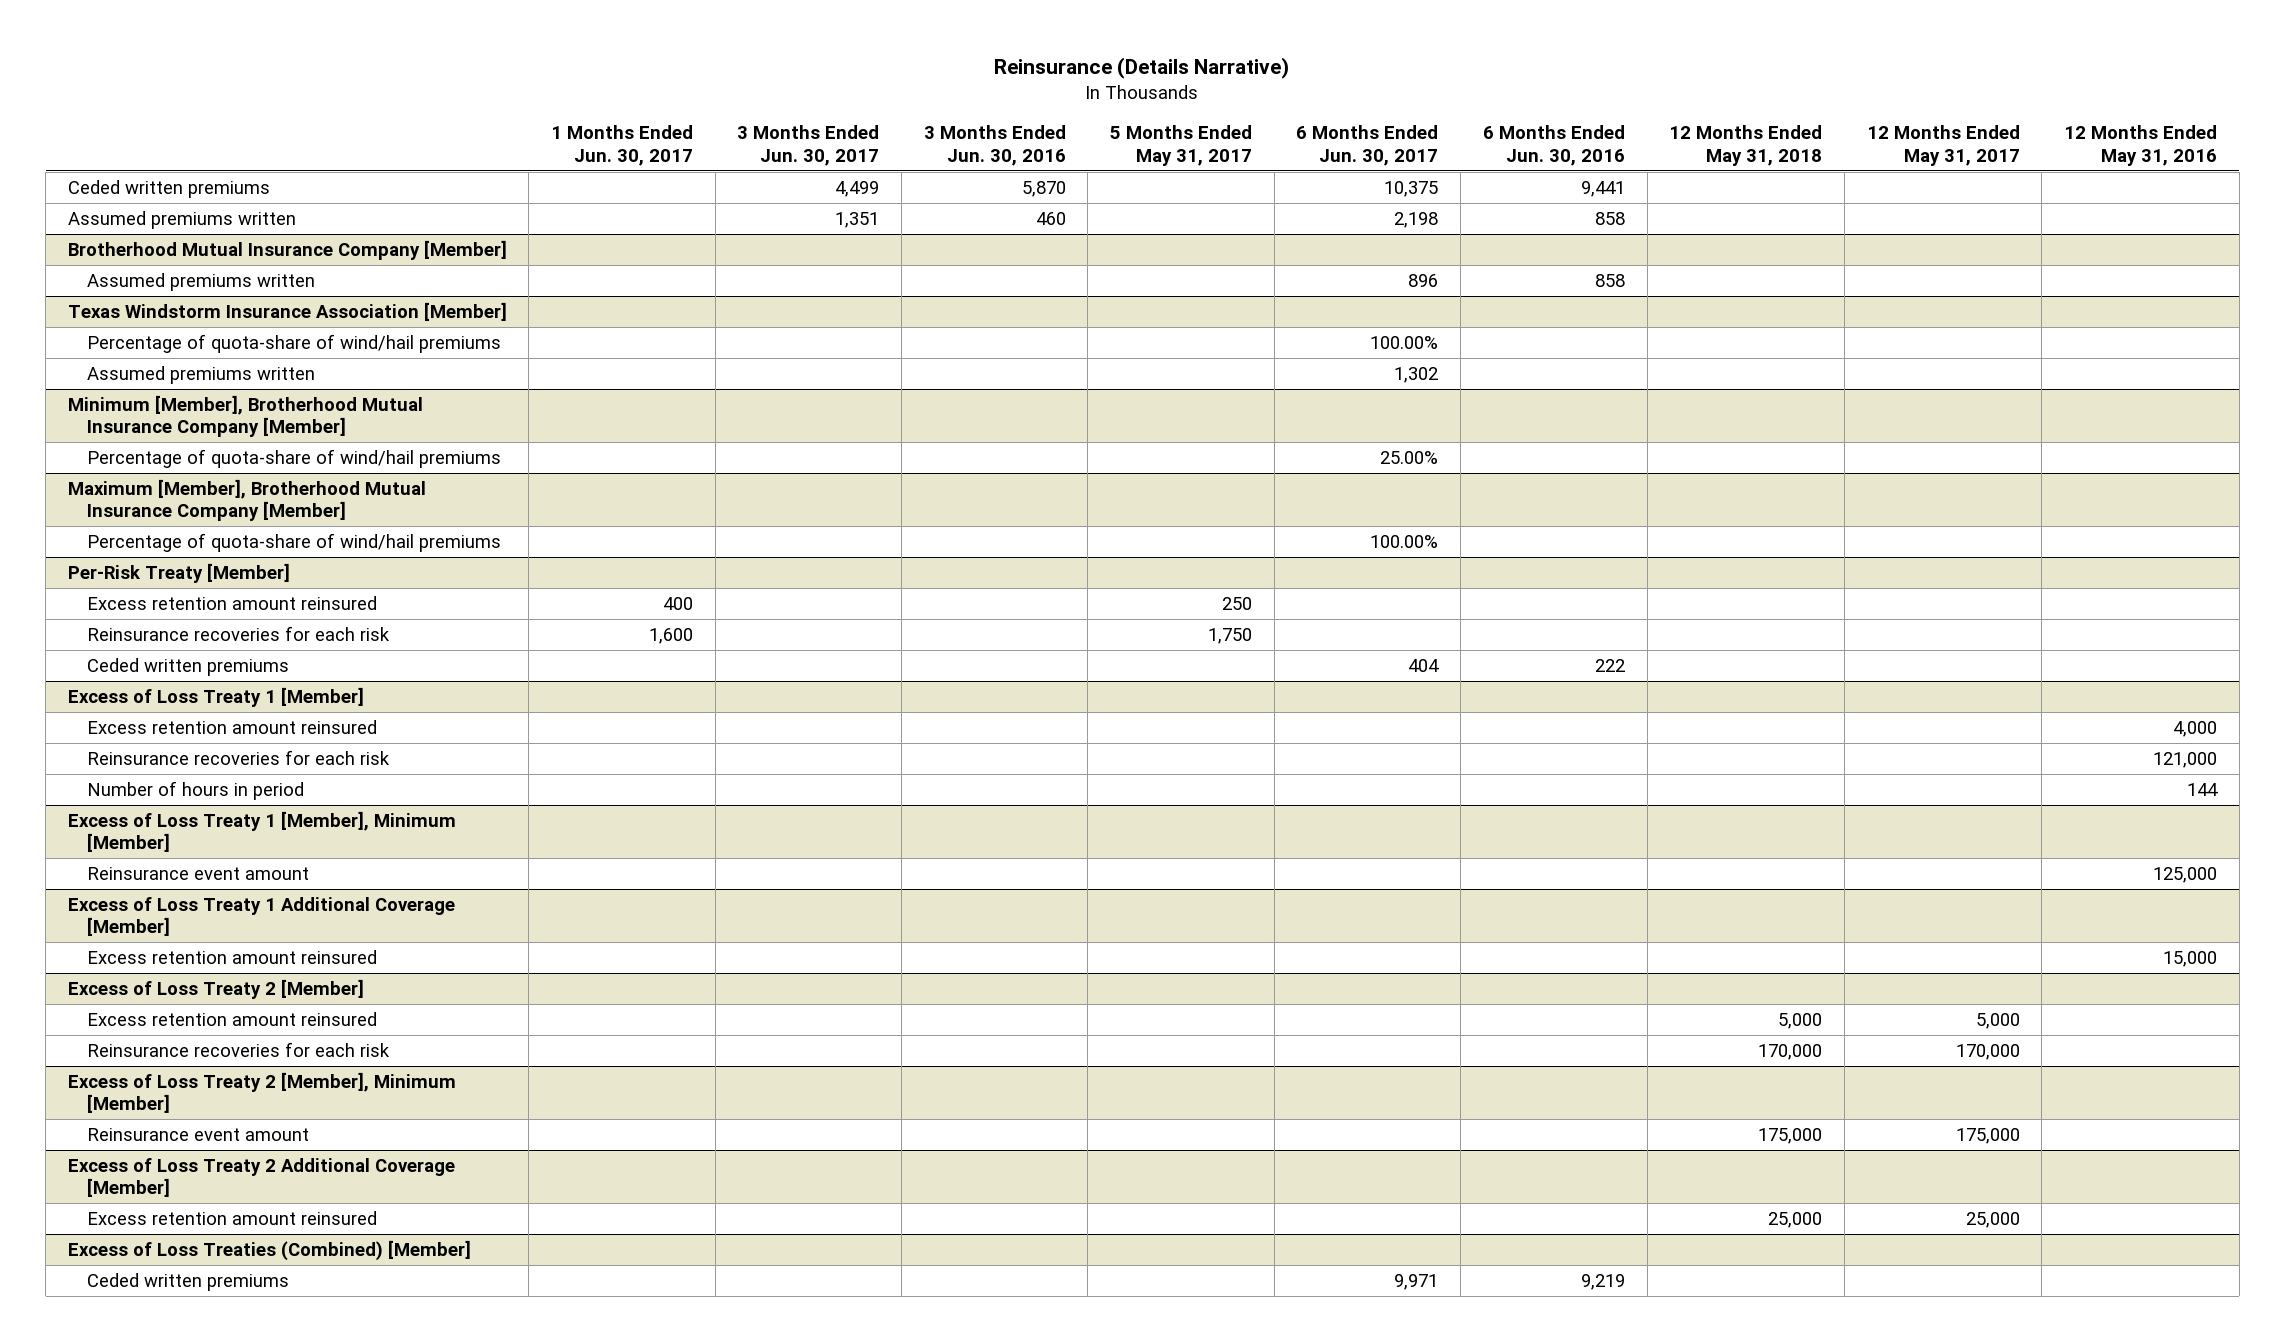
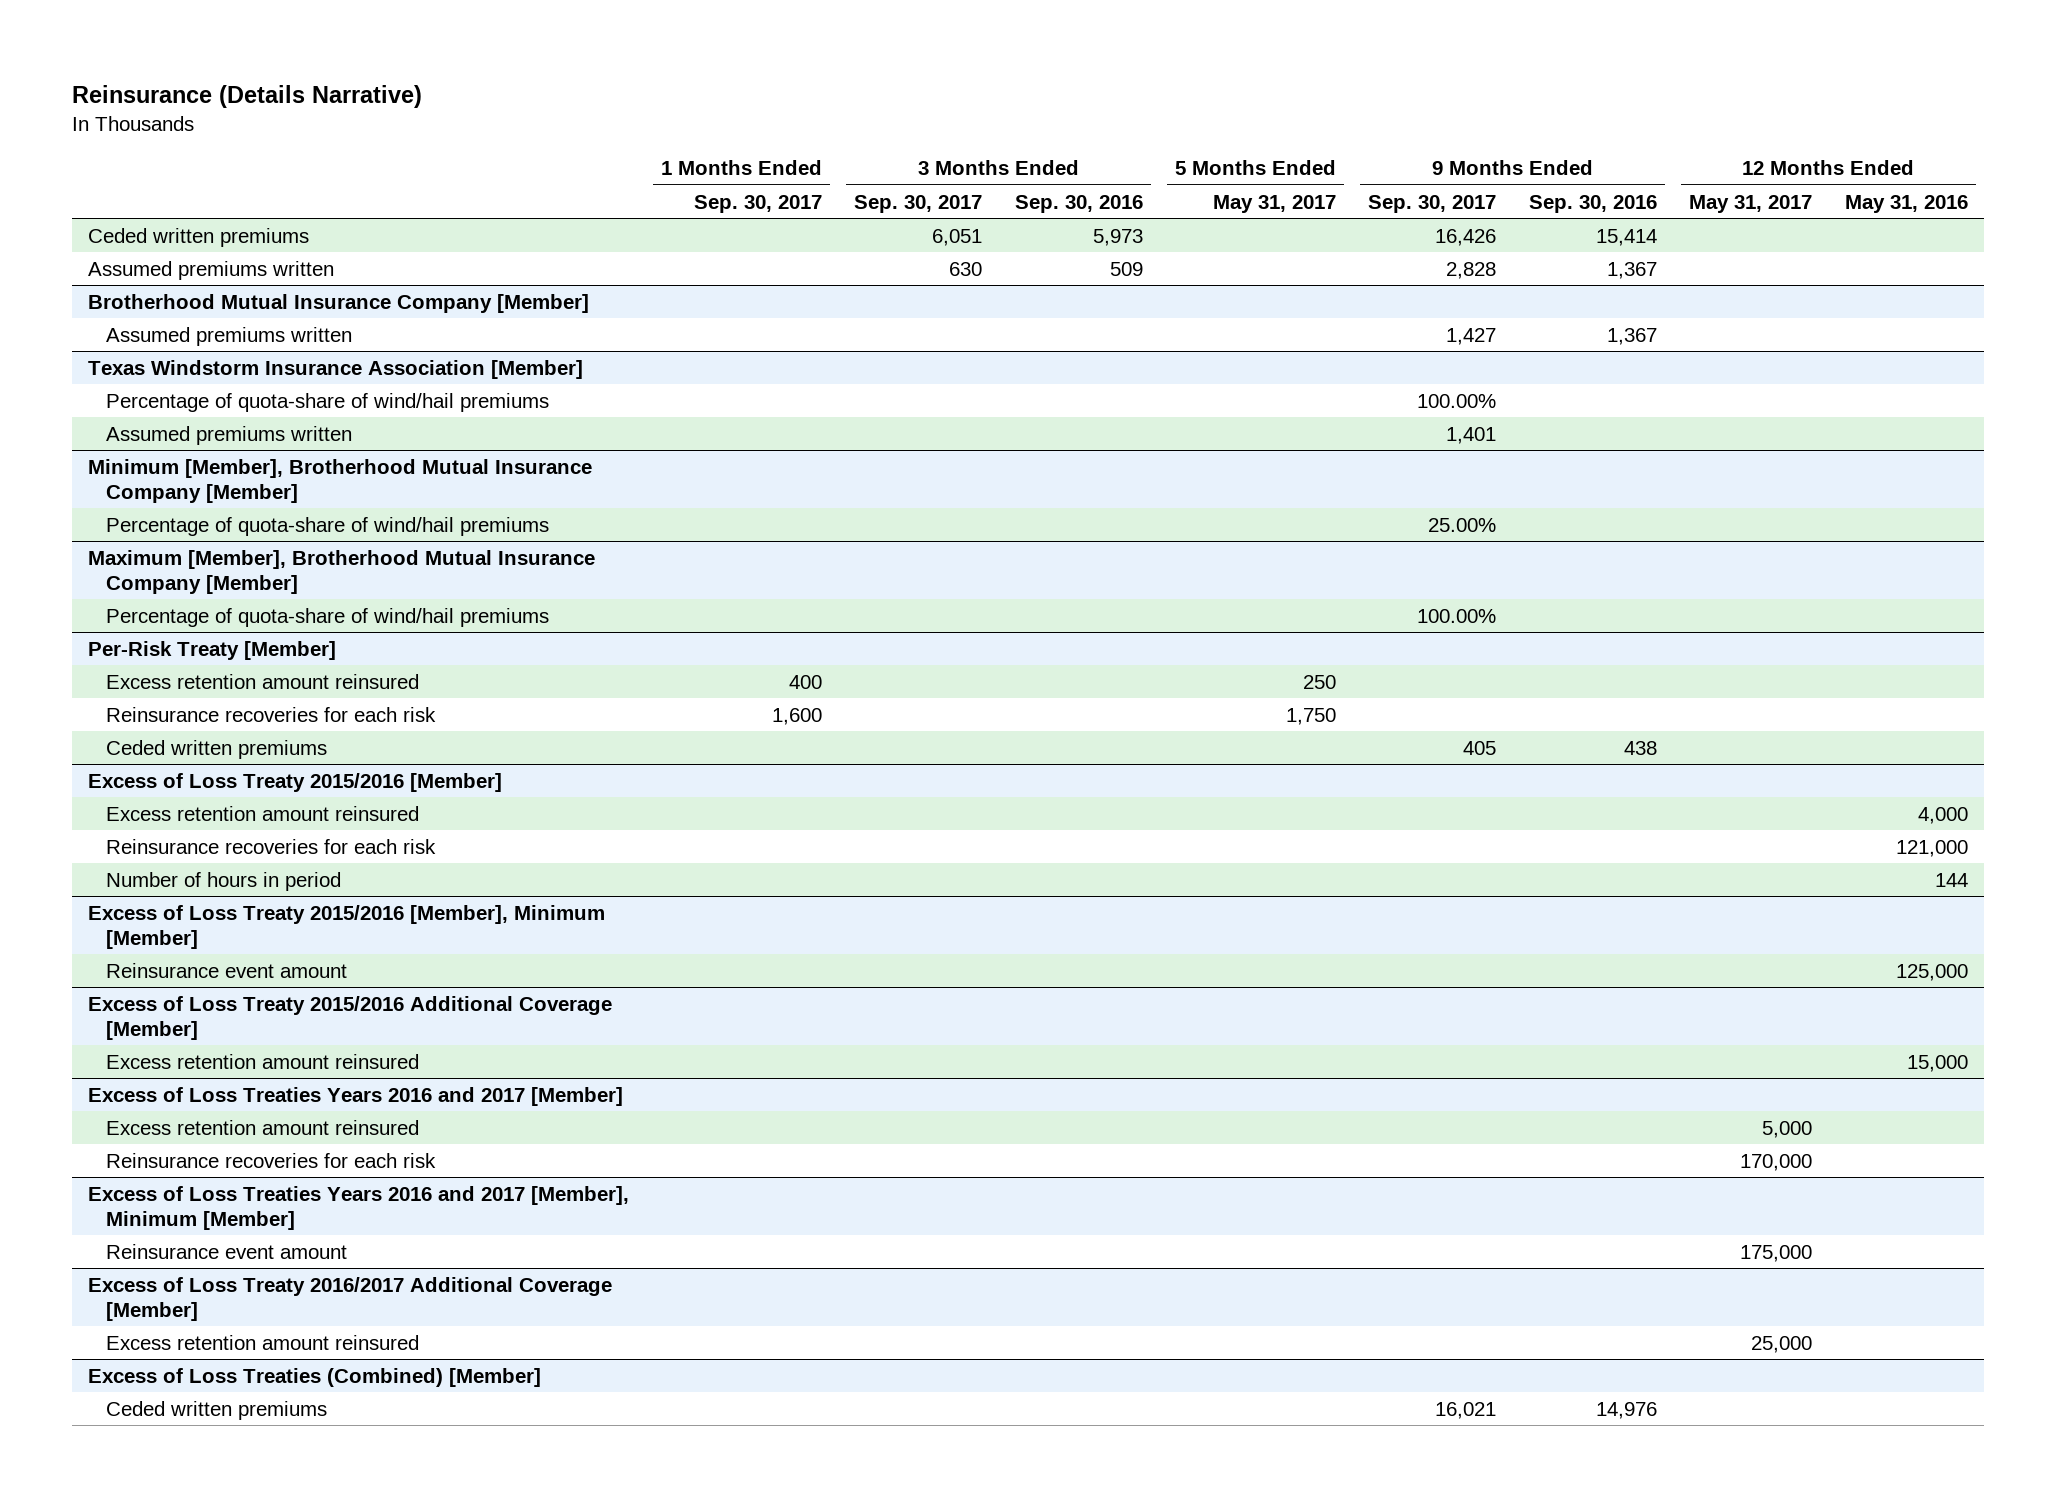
- | 1 Months Ended Jun. 30, 2017 | 3 Months Ended Jun. 30, 2017 | 3 Months Ended Jun. 30, 2016 | 5 Months Ended May 31, 2017 | 6 Months Ended Jun. 30, 2017 | 6 Months Ended Jun. 30, 2016 | 12 Months Ended May 31, 2018 | 12 Months Ended May 31, 2017 | 12 Months Ended May 31, 2016
+ | 1 Months Ended Sep. 30, 2017 | 3 Months Ended Sep. 30, 2017 | 3 Months Ended Sep. 30, 2016 | 5 Months Ended May 31, 2017 | 9 Months Ended Sep. 30, 2017 | 9 Months Ended Sep. 30, 2016 | 12 Months Ended May 31, 2017 | 12 Months Ended May 31, 2016
- Excess of Loss Treaty 1 [Member]
+ Excess of Loss Treaty 2015/2016 [Member]
- Excess of Loss Treaty 1 [Member], Minimum [Member]
+ Excess of Loss Treaty 2015/2016 [Member], Minimum [Member]
- Excess of Loss Treaty 1 Additional Coverage [Member]
+ Excess of Loss Treaty 2015/2016 Additional Coverage [Member]
- Excess of Loss Treaty 2 [Member]
+ Excess of Loss Treaties Years 2016 and 2017 [Member]
- Excess of Loss Treaty 2 [Member], Minimum [Member]
+ Excess of Loss Treaties Years 2016 and 2017 [Member], Minimum [Member]
- Excess of Loss Treaty 2 Additional Coverage [Member]
+ Excess of Loss Treaty 2016/2017 Additional Coverage [Member]

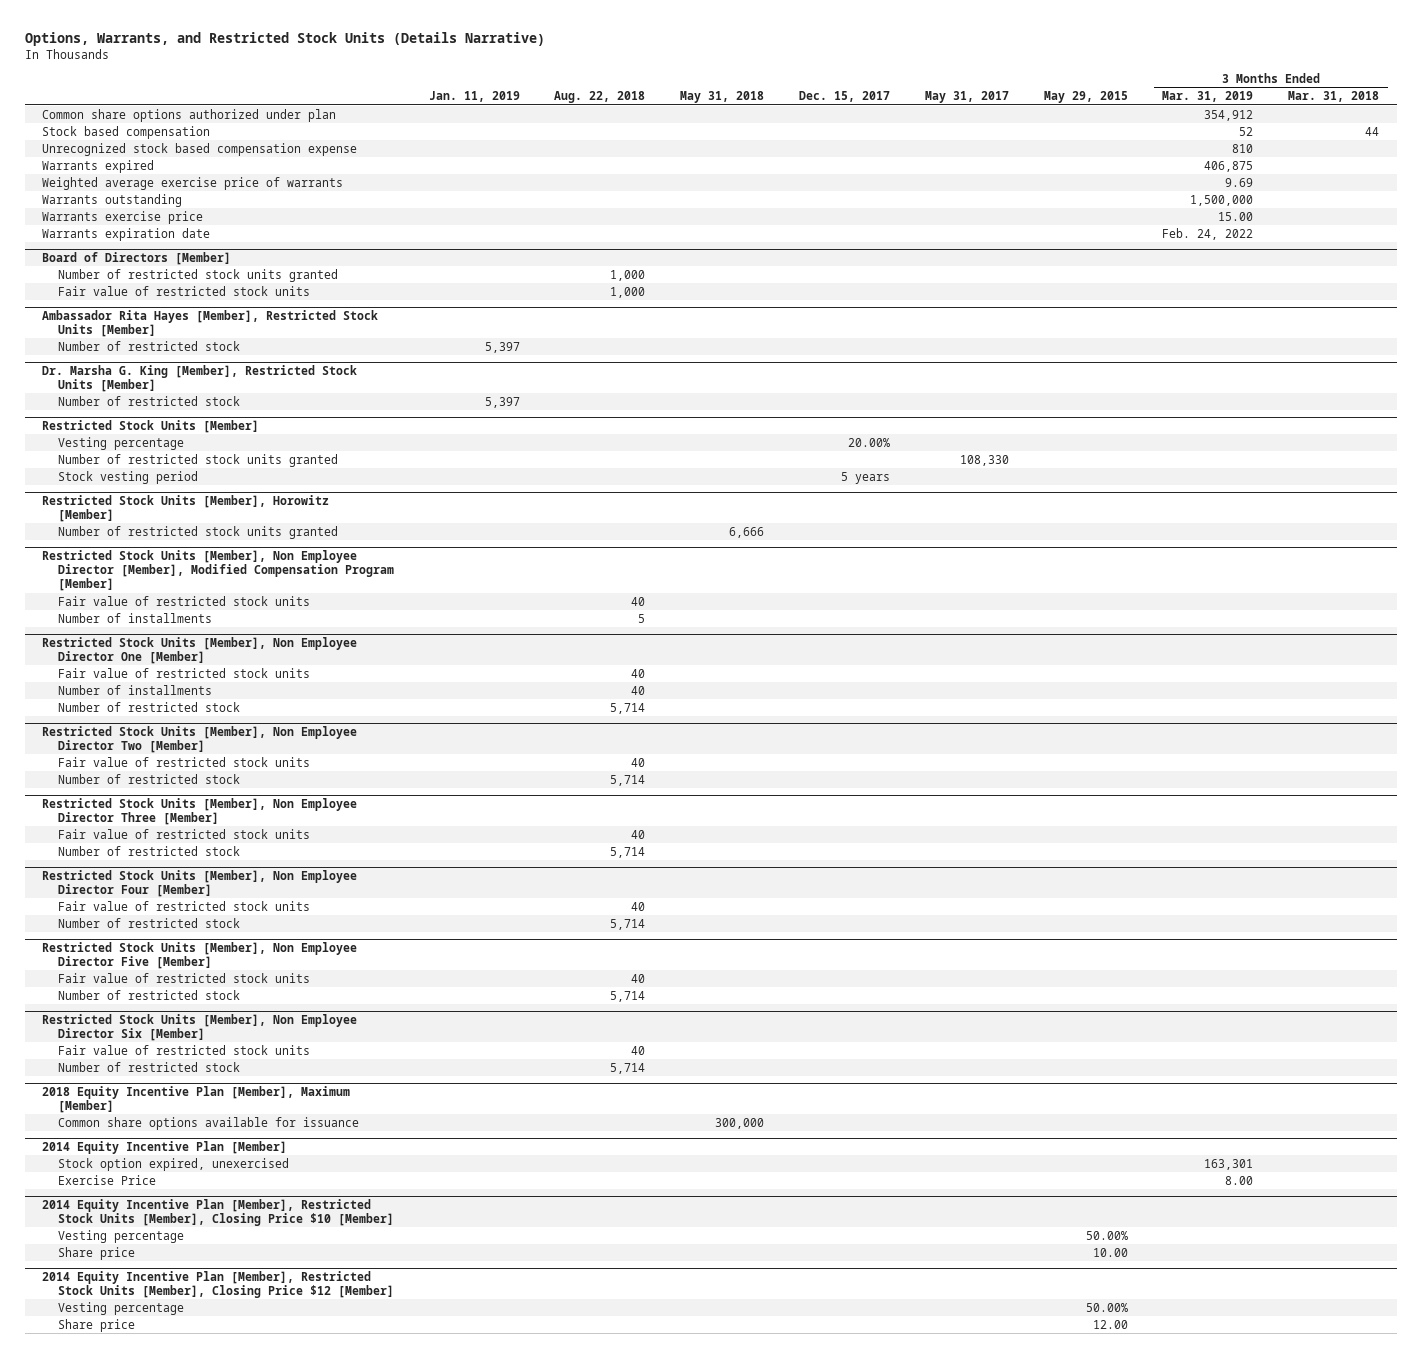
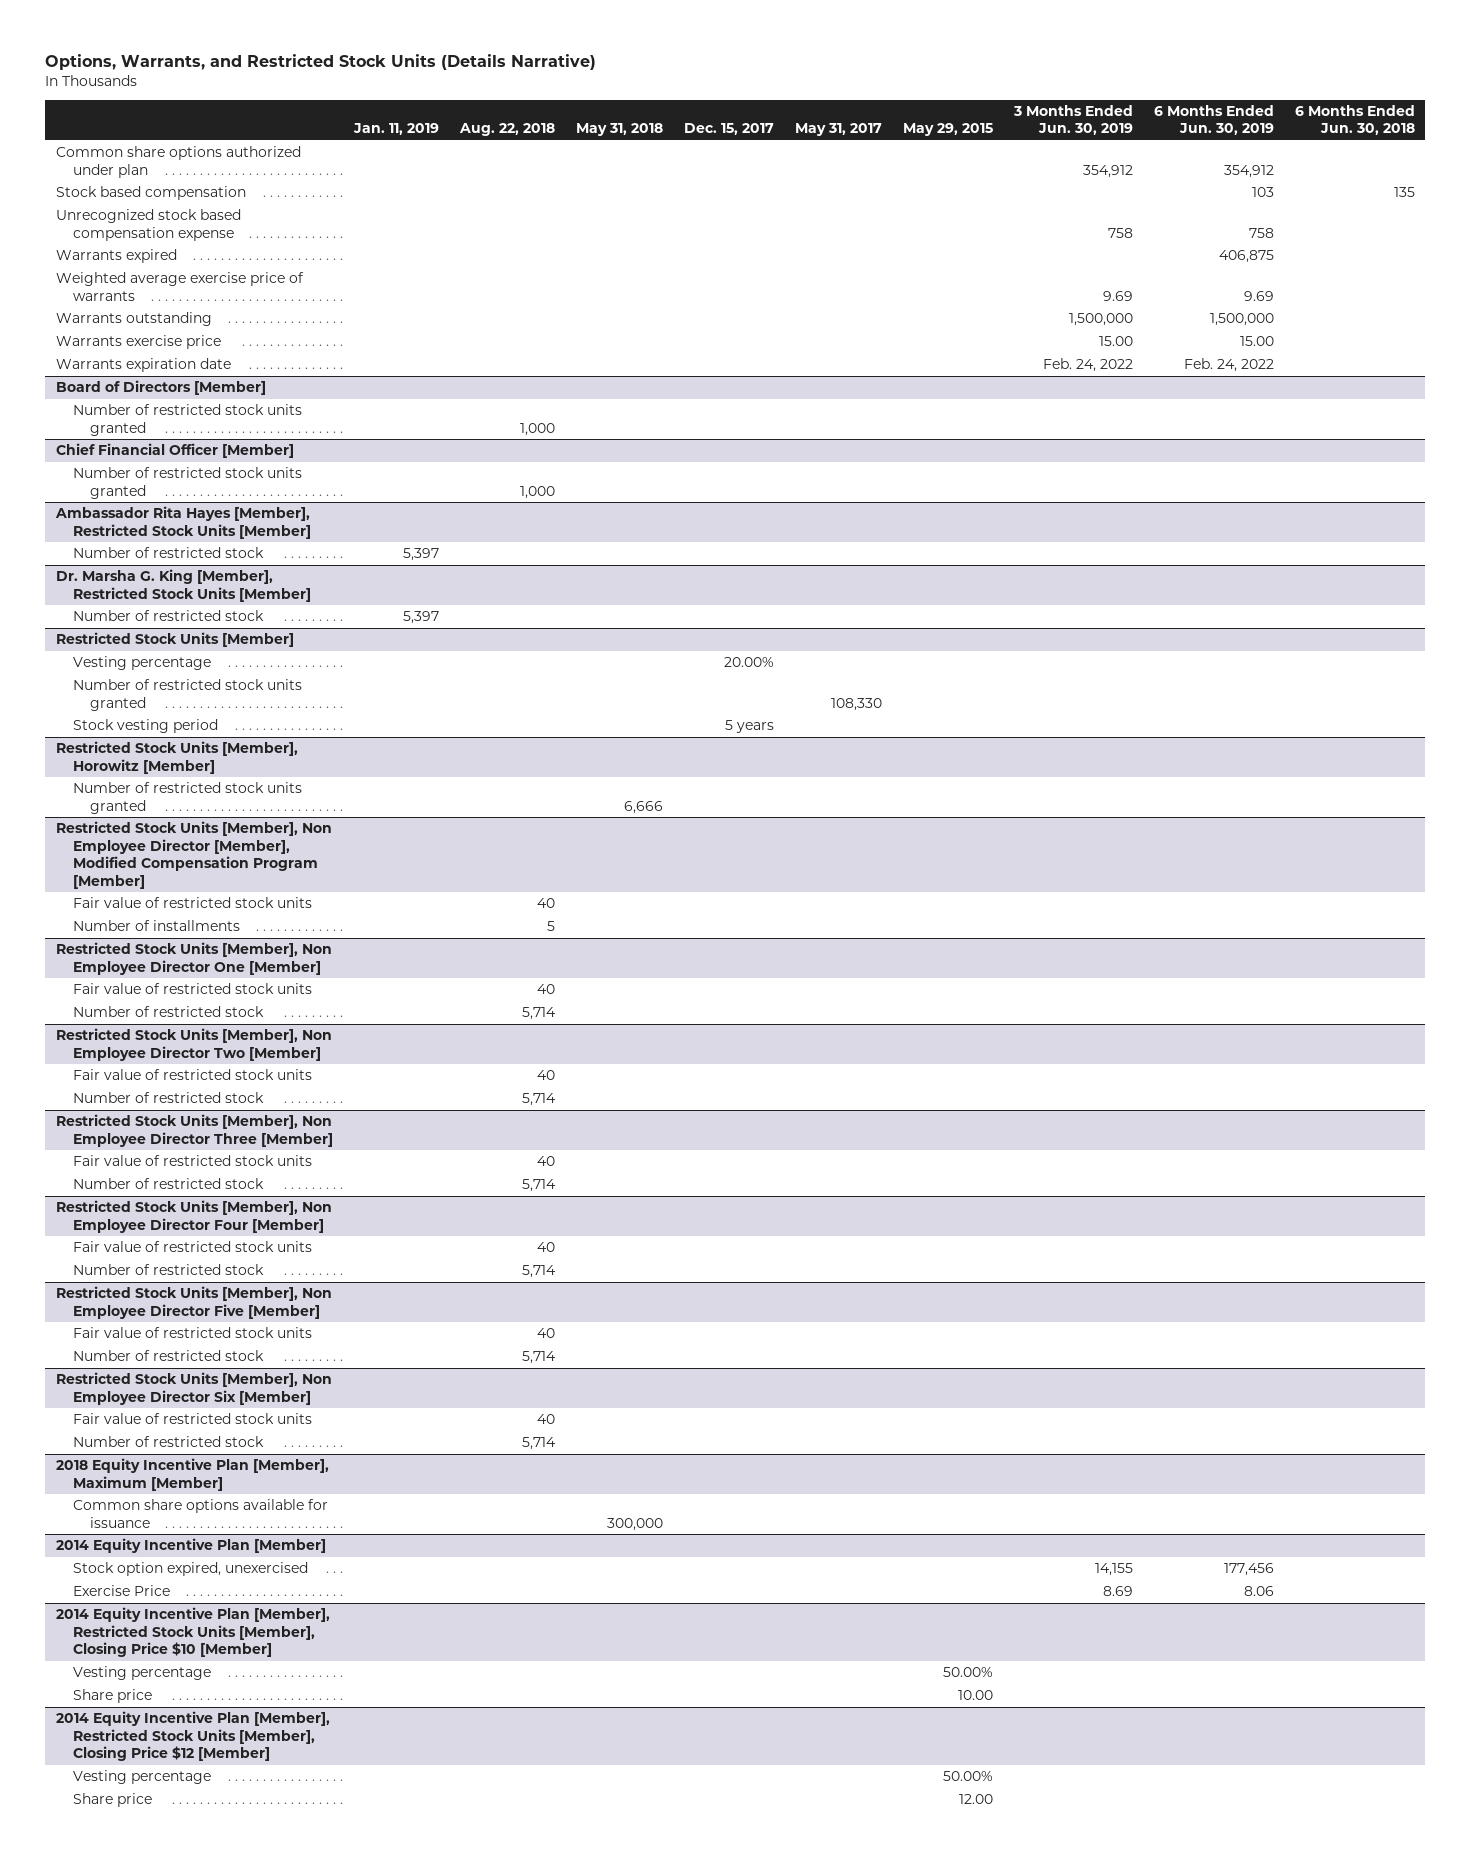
- | Jan. 11, 2019 | Aug. 22, 2018 | May 31, 2018 | Dec. 15, 2017 | May 31, 2017 | May 29, 2015 | 3 Months Ended Mar. 31, 2019 | 3 Months Ended Mar. 31, 2018
+ | Jan. 11, 2019 | Aug. 22, 2018 | May 31, 2018 | Dec. 15, 2017 | May 31, 2017 | May 29, 2015 | 3 Months Ended Jun. 30, 2019 | 6 Months Ended Jun. 30, 2019 | 6 Months Ended Jun. 30, 2018
@ Board of Directors [Member]
- Fair value of restricted stock units | | 1,000 | | | | | |
+ Chief Financial Officer [Member]
+ Number of restricted stock units granted | | 1,000 | | | | | | |
@ Restricted Stock Units [Member], Non Employee Director One [Member]
- Number of installments | | 40 | | | | | |

